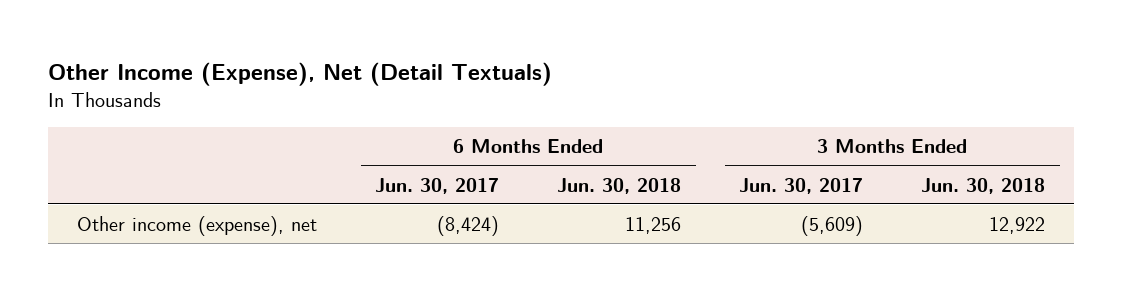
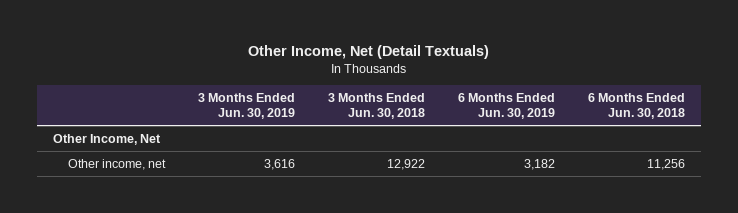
- Other Income (Expense), Net (Detail Textuals)
+ Other Income, Net (Detail Textuals)
- | 6 Months Ended Jun. 30, 2017 | 6 Months Ended Jun. 30, 2018 | 3 Months Ended Jun. 30, 2017 | 3 Months Ended Jun. 30, 2018
+ | 3 Months Ended Jun. 30, 2019 | 3 Months Ended Jun. 30, 2018 | 6 Months Ended Jun. 30, 2019 | 6 Months Ended Jun. 30, 2018
- Other income (expense), net | (8,424) | 11,256 | (5,609) | 12,922
+ Other Income, Net
+ Other income, net | 3,616 | 12,922 | 3,182 | 11,256

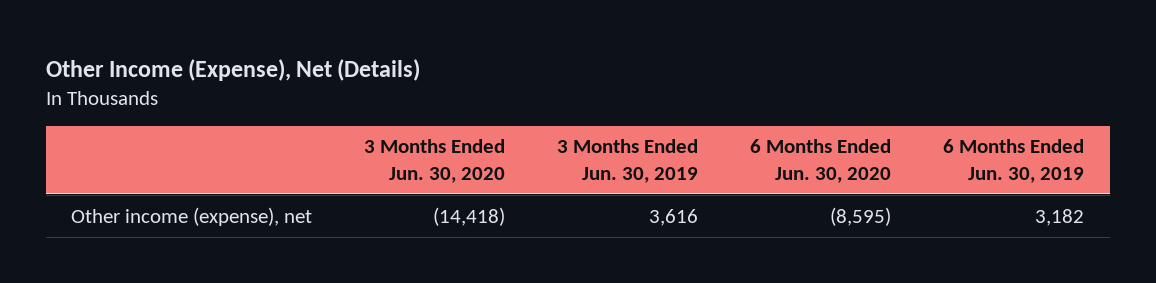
- Other Income, Net (Detail Textuals)
+ Other Income (Expense), Net (Details)
- | 3 Months Ended Jun. 30, 2019 | 3 Months Ended Jun. 30, 2018 | 6 Months Ended Jun. 30, 2019 | 6 Months Ended Jun. 30, 2018
+ | 3 Months Ended Jun. 30, 2020 | 3 Months Ended Jun. 30, 2019 | 6 Months Ended Jun. 30, 2020 | 6 Months Ended Jun. 30, 2019
- Other Income, Net
- Other income, net | 3,616 | 12,922 | 3,182 | 11,256
+ Other income (expense), net | (14,418) | 3,616 | (8,595) | 3,182

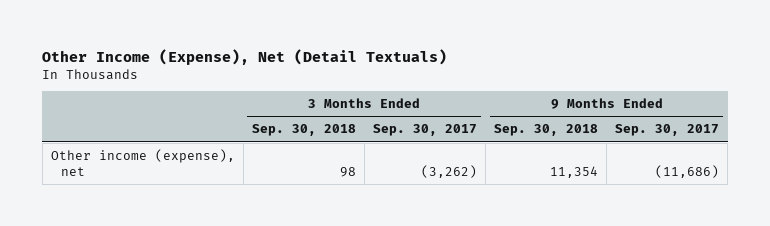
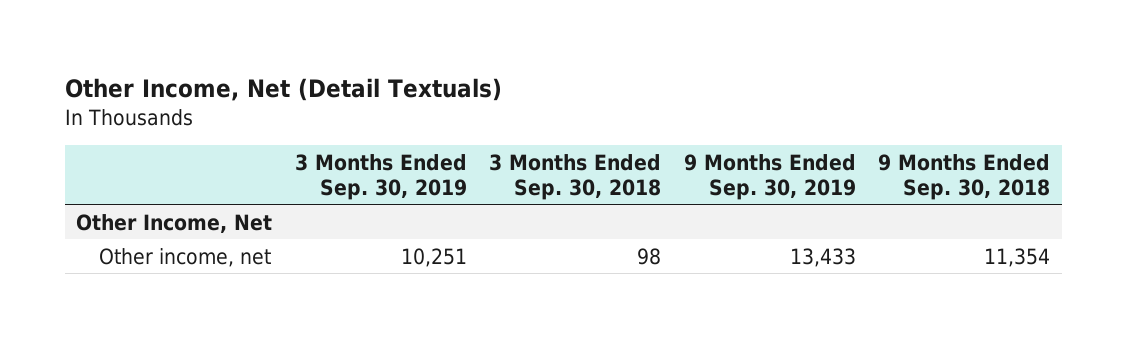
- Other Income (Expense), Net (Detail Textuals)
+ Other Income, Net (Detail Textuals)
- | 3 Months Ended Sep. 30, 2018 | 3 Months Ended Sep. 30, 2017 | 9 Months Ended Sep. 30, 2018 | 9 Months Ended Sep. 30, 2017
+ | 3 Months Ended Sep. 30, 2019 | 3 Months Ended Sep. 30, 2018 | 9 Months Ended Sep. 30, 2019 | 9 Months Ended Sep. 30, 2018
- Other income (expense), net | 98 | (3,262) | 11,354 | (11,686)
+ Other Income, Net
+ Other income, net | 10,251 | 98 | 13,433 | 11,354

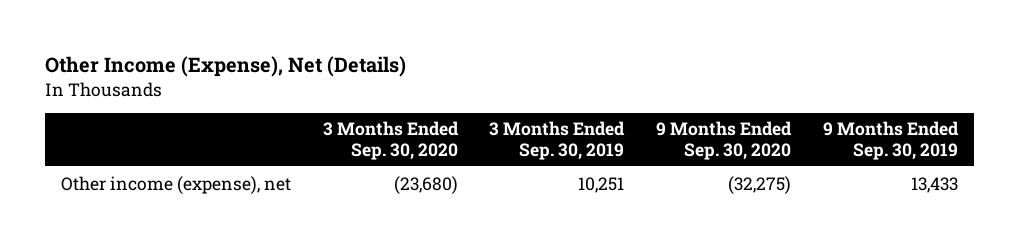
- Other Income, Net (Detail Textuals)
+ Other Income (Expense), Net (Details)
- | 3 Months Ended Sep. 30, 2019 | 3 Months Ended Sep. 30, 2018 | 9 Months Ended Sep. 30, 2019 | 9 Months Ended Sep. 30, 2018
+ | 3 Months Ended Sep. 30, 2020 | 3 Months Ended Sep. 30, 2019 | 9 Months Ended Sep. 30, 2020 | 9 Months Ended Sep. 30, 2019
- Other Income, Net
- Other income, net | 10,251 | 98 | 13,433 | 11,354
+ Other income (expense), net | (23,680) | 10,251 | (32,275) | 13,433

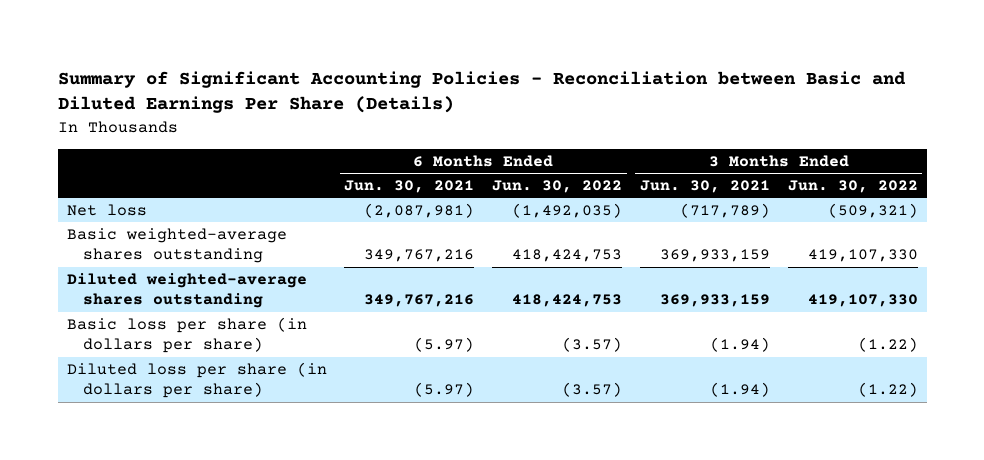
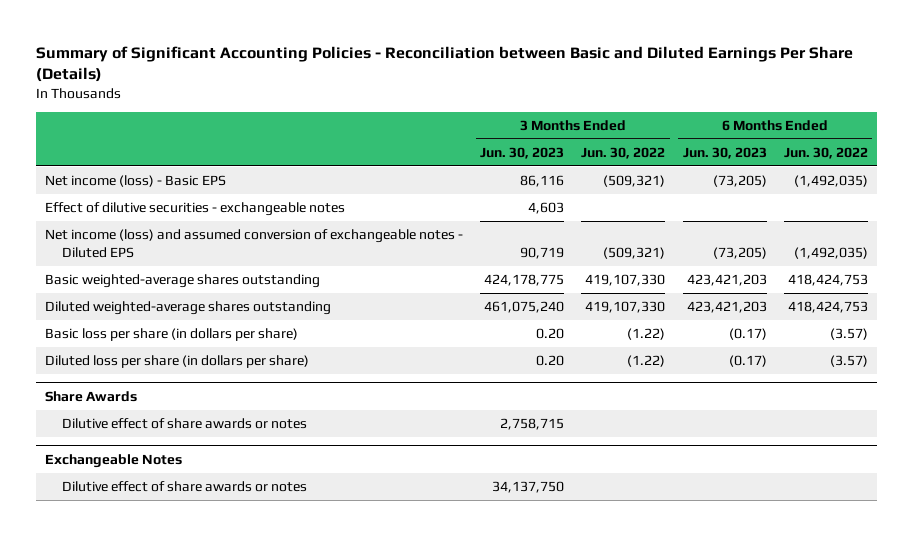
- | 6 Months Ended Jun. 30, 2021 | 6 Months Ended Jun. 30, 2022 | 3 Months Ended Jun. 30, 2021 | 3 Months Ended Jun. 30, 2022
+ | 3 Months Ended Jun. 30, 2023 | 3 Months Ended Jun. 30, 2022 | 6 Months Ended Jun. 30, 2023 | 6 Months Ended Jun. 30, 2022
- Net loss | (2,087,981) | (1,492,035) | (717,789) | (509,321)
+ Net income (loss) - Basic EPS | 86,116 | (509,321) | (73,205) | (1,492,035)
+ Effect of dilutive securities - exchangeable notes | 4,603 | | |
+ Net income (loss) and assumed conversion of exchangeable notes - Diluted EPS | 90,719 | (509,321) | (73,205) | (1,492,035)
+ Share Awards
+ Dilutive effect of share awards or notes | 2,758,715 | | |
+ Exchangeable Notes
+ Dilutive effect of share awards or notes | 34,137,750 | | |

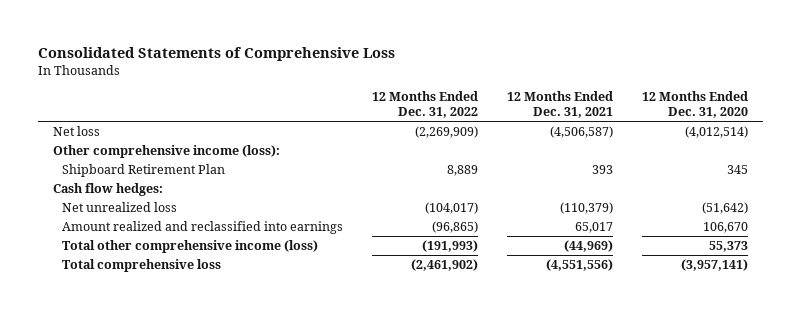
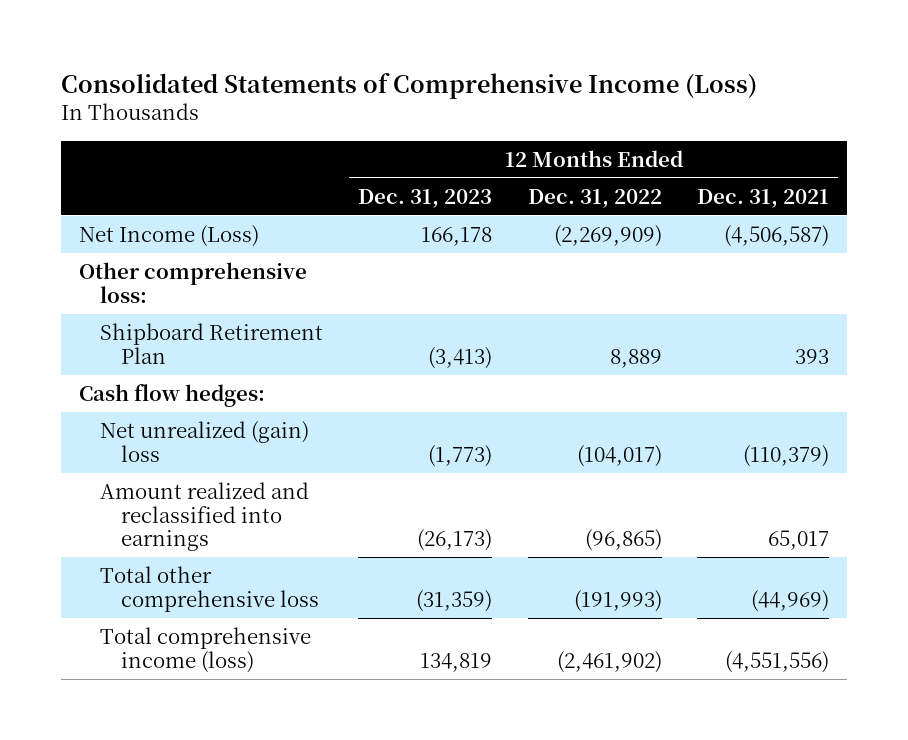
- Consolidated Statements of Comprehensive Loss
+ Consolidated Statements of Comprehensive Income (Loss)
- | 12 Months Ended Dec. 31, 2022 | 12 Months Ended Dec. 31, 2021 | 12 Months Ended Dec. 31, 2020
+ | 12 Months Ended Dec. 31, 2023 | 12 Months Ended Dec. 31, 2022 | 12 Months Ended Dec. 31, 2021
- Net loss | (2,269,909) | (4,506,587) | (4,012,514)
- Other comprehensive income (loss):
+ Net Income (Loss) | 166,178 | (2,269,909) | (4,506,587)
+ Other comprehensive loss:
- Net unrealized loss | (104,017) | (110,379) | (51,642)
+ Net unrealized (gain) loss | (1,773) | (104,017) | (110,379)
- Total other comprehensive income (loss) | (191,993) | (44,969) | 55,373
- Total comprehensive loss | (2,461,902) | (4,551,556) | (3,957,141)
+ Total other comprehensive loss | (31,359) | (191,993) | (44,969)
+ Total comprehensive income (loss) | 134,819 | (2,461,902) | (4,551,556)

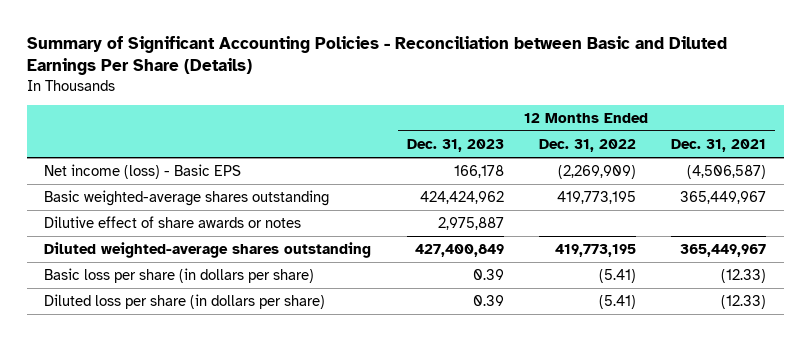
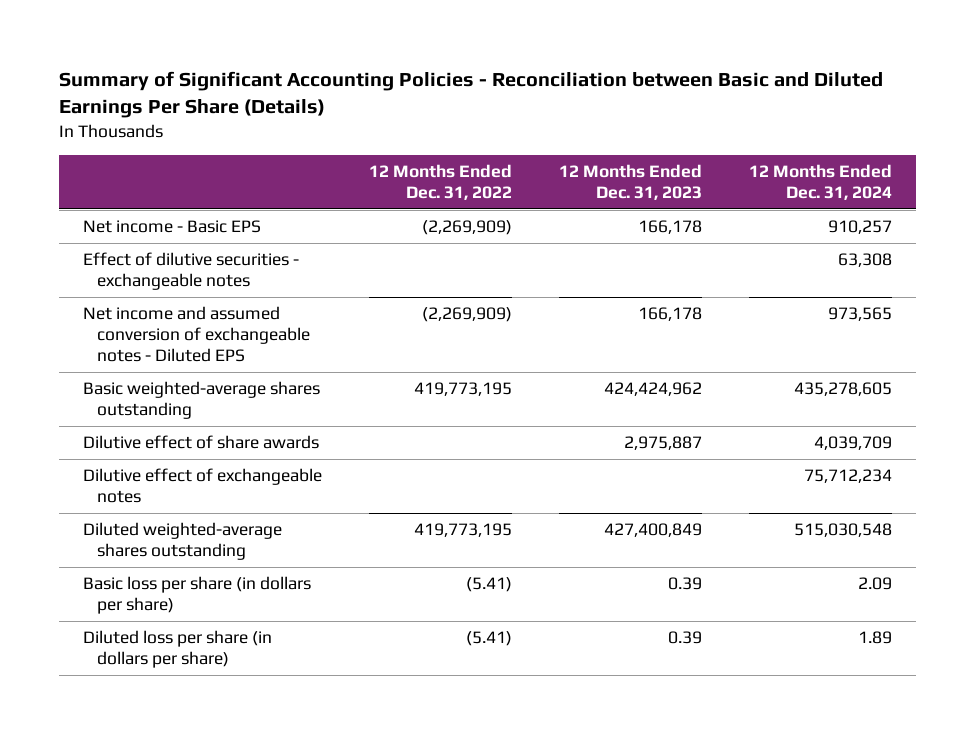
- | 12 Months Ended Dec. 31, 2023 | 12 Months Ended Dec. 31, 2022 | 12 Months Ended Dec. 31, 2021
+ | 12 Months Ended Dec. 31, 2022 | 12 Months Ended Dec. 31, 2023 | 12 Months Ended Dec. 31, 2024
- Net income (loss) - Basic EPS | 166,178 | (2,269,909) | (4,506,587)
+ Net income - Basic EPS | (2,269,909) | 166,178 | 910,257
+ Effect of dilutive securities - exchangeable notes | | | 63,308
+ Net income and assumed conversion of exchangeable notes - Diluted EPS | (2,269,909) | 166,178 | 973,565
- Dilutive effect of share awards or notes | 2,975,887 | |
+ Dilutive effect of share awards | | 2,975,887 | 4,039,709
+ Dilutive effect of exchangeable notes | | | 75,712,234

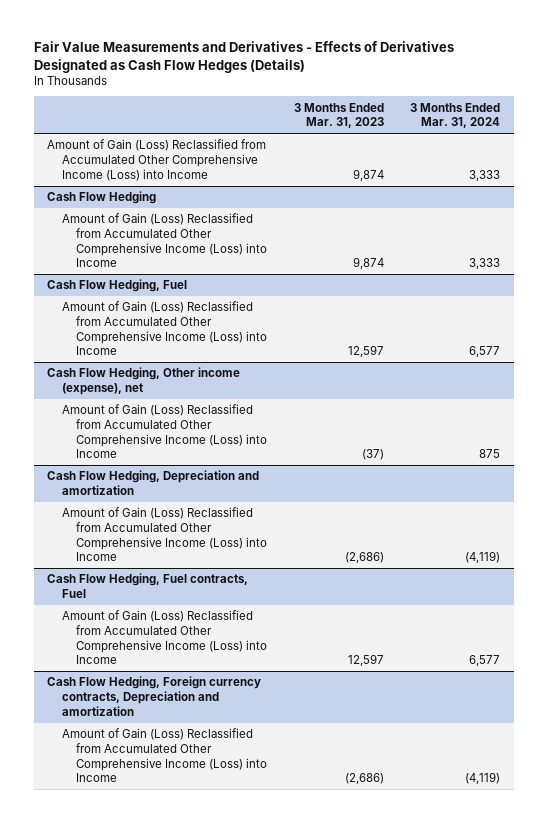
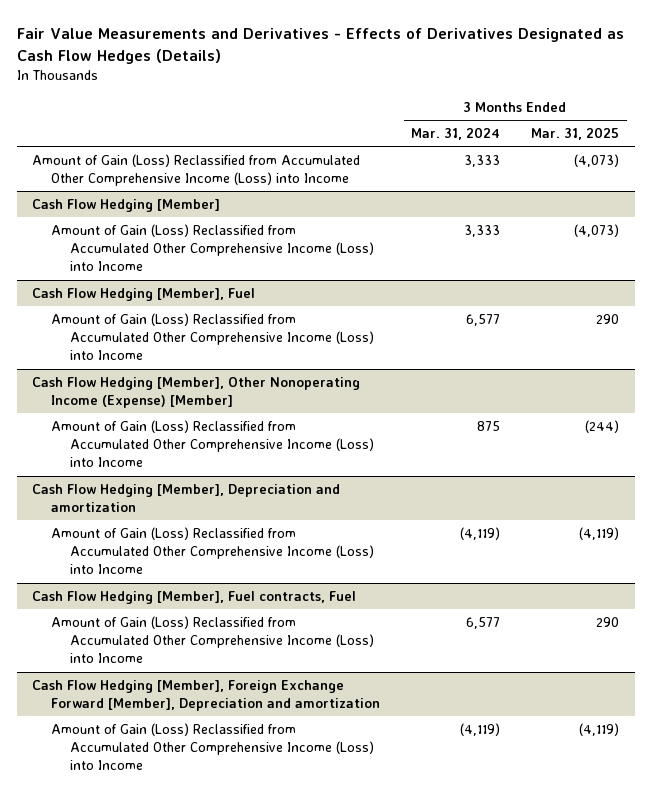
- | 3 Months Ended Mar. 31, 2023 | 3 Months Ended Mar. 31, 2024
+ | 3 Months Ended Mar. 31, 2024 | 3 Months Ended Mar. 31, 2025
- Cash Flow Hedging
+ Cash Flow Hedging [Member]
- Cash Flow Hedging, Fuel
+ Cash Flow Hedging [Member], Fuel
- Cash Flow Hedging, Other income (expense), net
+ Cash Flow Hedging [Member], Other Nonoperating Income (Expense) [Member]
- Cash Flow Hedging, Depreciation and amortization
+ Cash Flow Hedging [Member], Depreciation and amortization
- Cash Flow Hedging, Fuel contracts, Fuel
+ Cash Flow Hedging [Member], Fuel contracts, Fuel
- Cash Flow Hedging, Foreign currency contracts, Depreciation and amortization
+ Cash Flow Hedging [Member], Foreign Exchange Forward [Member], Depreciation and amortization

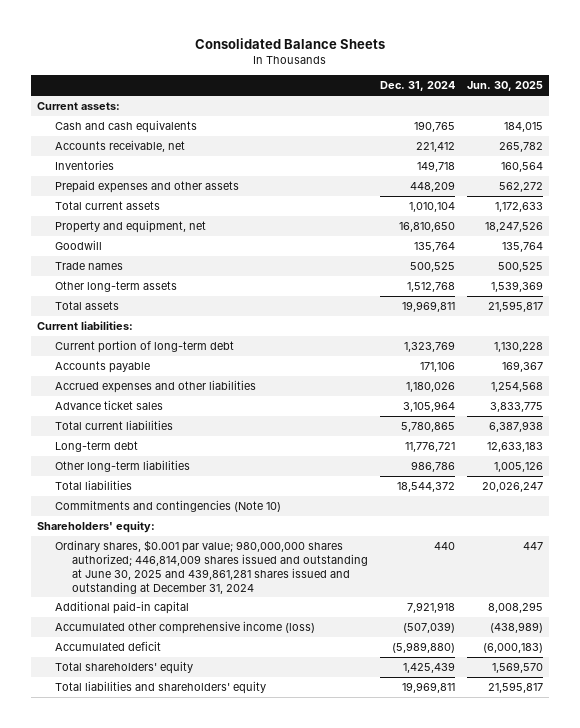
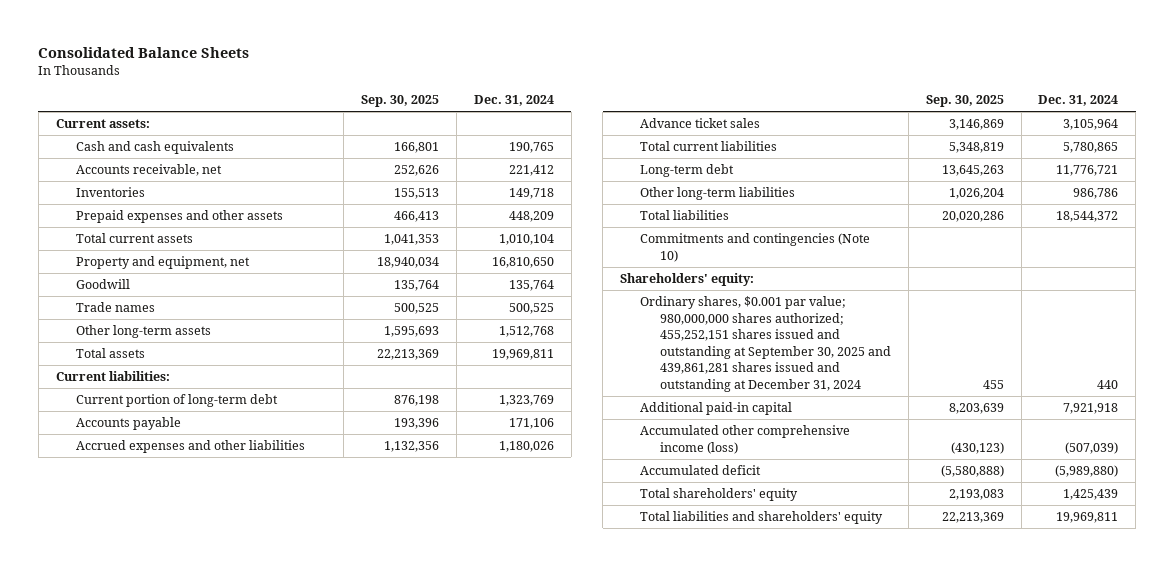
- | Dec. 31, 2024 | Jun. 30, 2025
+ | Sep. 30, 2025 | Dec. 31, 2024
- Ordinary shares, $0.001 par value; 980,000,000 shares authorized; 446,814,009 shares issued and outstanding at June 30, 2025 and 439,861,281 shares issued and outstanding at December 31, 2024 | 440 | 447
+ Ordinary shares, $0.001 par value; 980,000,000 shares authorized; 455,252,151 shares issued and outstanding at September 30, 2025 and 439,861,281 shares issued and outstanding at December 31, 2024 | 455 | 440

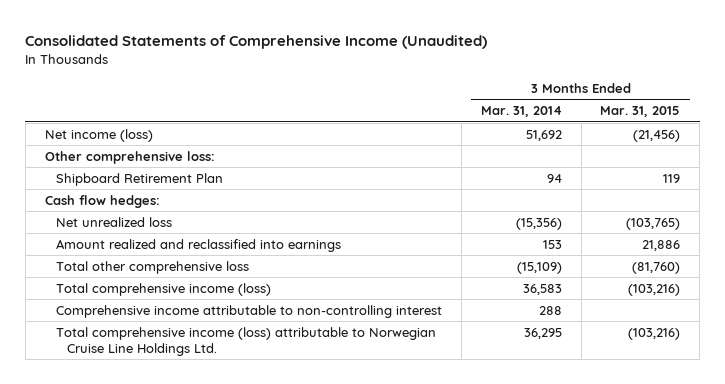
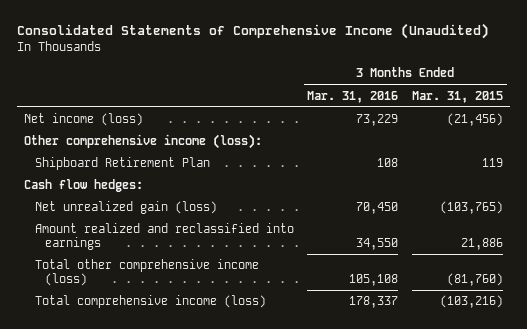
- | 3 Months Ended Mar. 31, 2014 | 3 Months Ended Mar. 31, 2015
+ | 3 Months Ended Mar. 31, 2016 | 3 Months Ended Mar. 31, 2015
- Other comprehensive loss:
+ Other comprehensive income (loss):
- Net unrealized loss | (15,356) | (103,765)
+ Net unrealized gain (loss) | 70,450 | (103,765)
- Total other comprehensive loss | (15,109) | (81,760)
+ Total other comprehensive income (loss) | 105,108 | (81,760)
- Comprehensive income attributable to non-controlling interest | 288 |
- Total comprehensive income (loss) attributable to Norwegian Cruise Line Holdings Ltd. | 36,295 | (103,216)

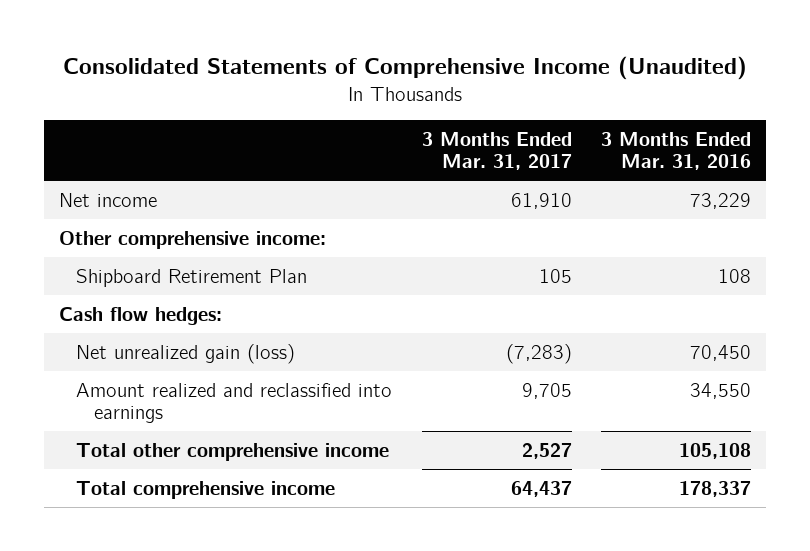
- | 3 Months Ended Mar. 31, 2016 | 3 Months Ended Mar. 31, 2015
+ | 3 Months Ended Mar. 31, 2017 | 3 Months Ended Mar. 31, 2016
- Net income (loss) | 73,229 | (21,456)
- Other comprehensive income (loss):
+ Net income | 61,910 | 73,229
+ Other comprehensive income:
- Total other comprehensive income (loss) | 105,108 | (81,760)
- Total comprehensive income (loss) | 178,337 | (103,216)
+ Total other comprehensive income | 2,527 | 105,108
+ Total comprehensive income | 64,437 | 178,337

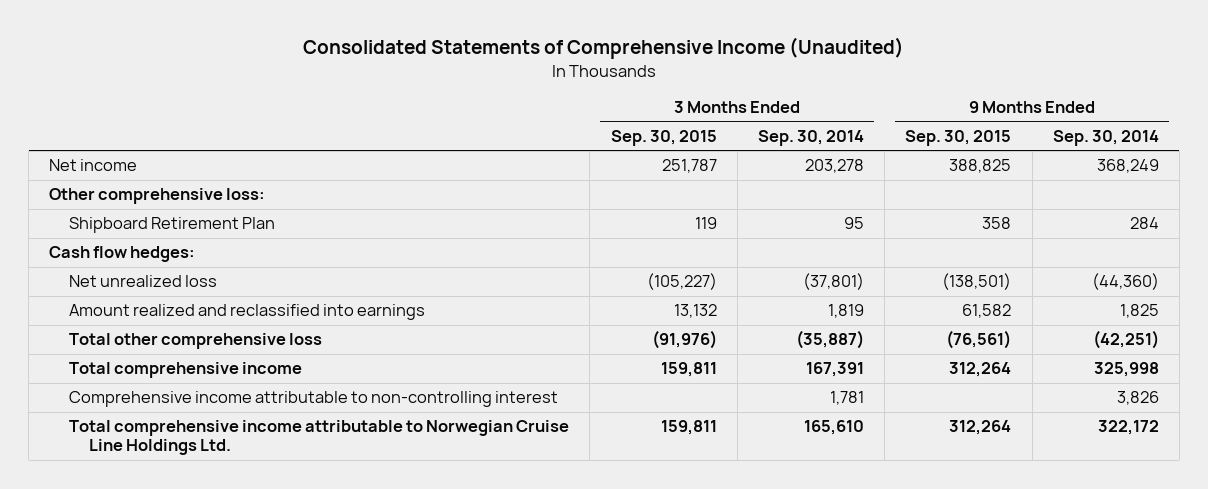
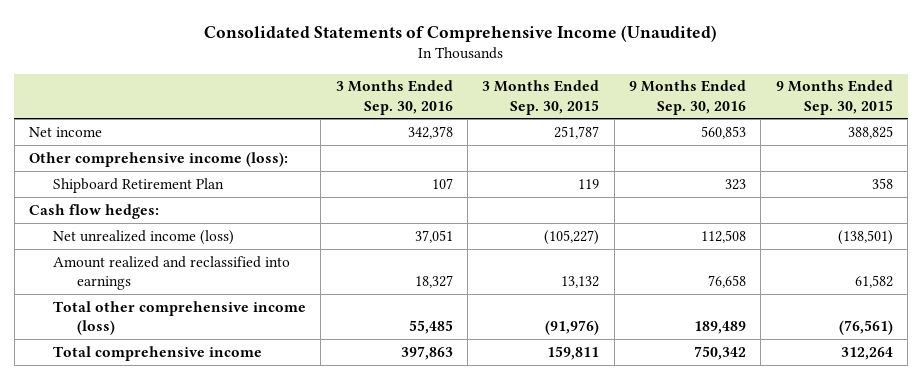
- | 3 Months Ended Sep. 30, 2015 | 3 Months Ended Sep. 30, 2014 | 9 Months Ended Sep. 30, 2015 | 9 Months Ended Sep. 30, 2014
+ | 3 Months Ended Sep. 30, 2016 | 3 Months Ended Sep. 30, 2015 | 9 Months Ended Sep. 30, 2016 | 9 Months Ended Sep. 30, 2015
- Other comprehensive loss:
+ Other comprehensive income (loss):
- Net unrealized loss | (105,227) | (37,801) | (138,501) | (44,360)
+ Net unrealized income (loss) | 37,051 | (105,227) | 112,508 | (138,501)
- Total other comprehensive loss | (91,976) | (35,887) | (76,561) | (42,251)
+ Total other comprehensive income (loss) | 55,485 | (91,976) | 189,489 | (76,561)
- Comprehensive income attributable to non-controlling interest | | 1,781 | | 3,826
- Total comprehensive income attributable to Norwegian Cruise Line Holdings Ltd. | 159,811 | 165,610 | 312,264 | 322,172

